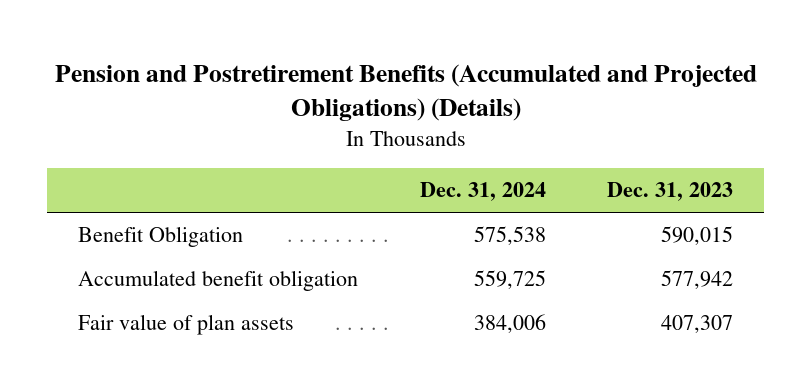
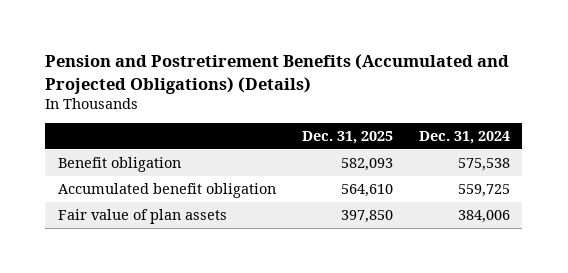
- | Dec. 31, 2024 | Dec. 31, 2023
+ | Dec. 31, 2025 | Dec. 31, 2024
- Benefit Obligation | 575,538 | 590,015
+ Benefit obligation | 582,093 | 575,538

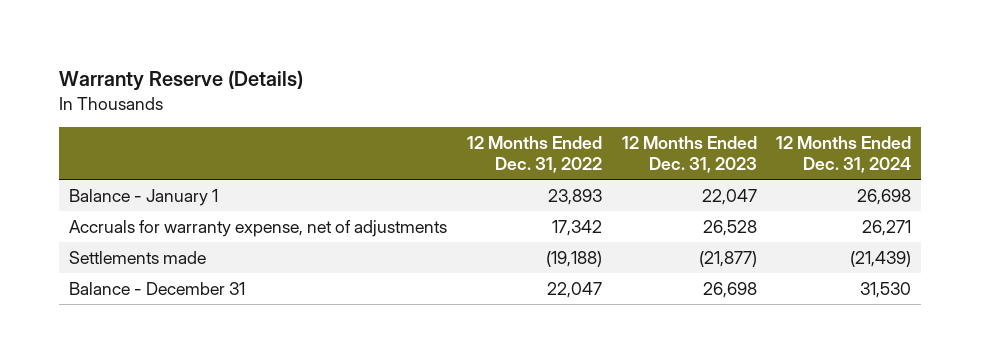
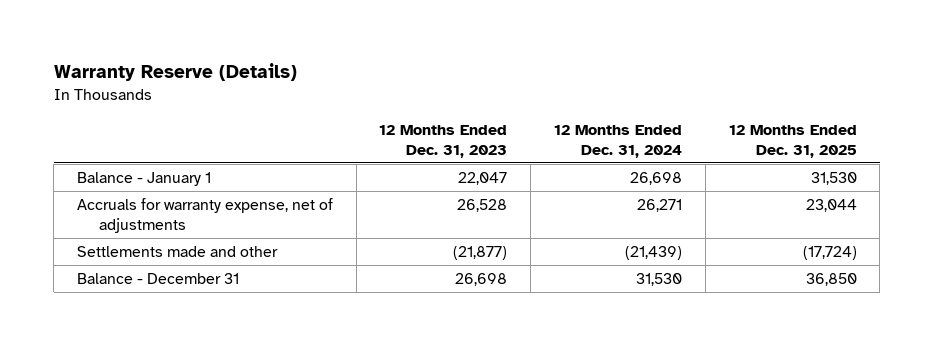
- | 12 Months Ended Dec. 31, 2022 | 12 Months Ended Dec. 31, 2023 | 12 Months Ended Dec. 31, 2024
+ | 12 Months Ended Dec. 31, 2023 | 12 Months Ended Dec. 31, 2024 | 12 Months Ended Dec. 31, 2025
- Settlements made | (19,188) | (21,877) | (21,439)
+ Settlements made and other | (21,877) | (21,439) | (17,724)

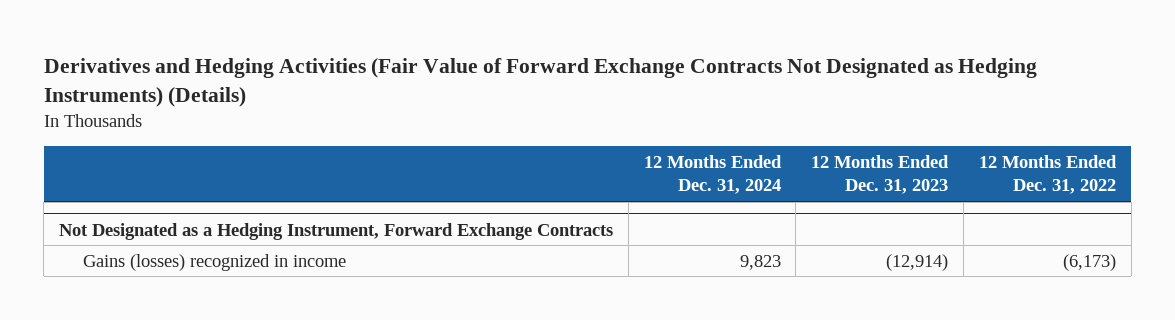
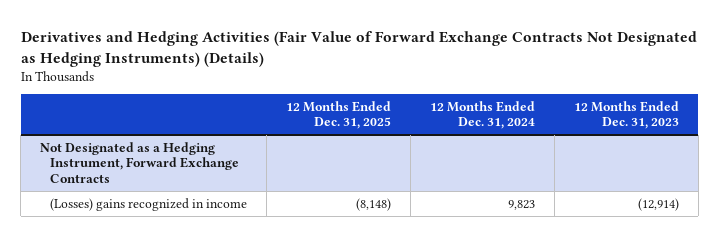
- | 12 Months Ended Dec. 31, 2024 | 12 Months Ended Dec. 31, 2023 | 12 Months Ended Dec. 31, 2022
+ | 12 Months Ended Dec. 31, 2025 | 12 Months Ended Dec. 31, 2024 | 12 Months Ended Dec. 31, 2023
@ Not Designated as a Hedging Instrument, Forward Exchange Contracts
- Gains (losses) recognized in income | 9,823 | (12,914) | (6,173)
+ (Losses) gains recognized in income | (8,148) | 9,823 | (12,914)

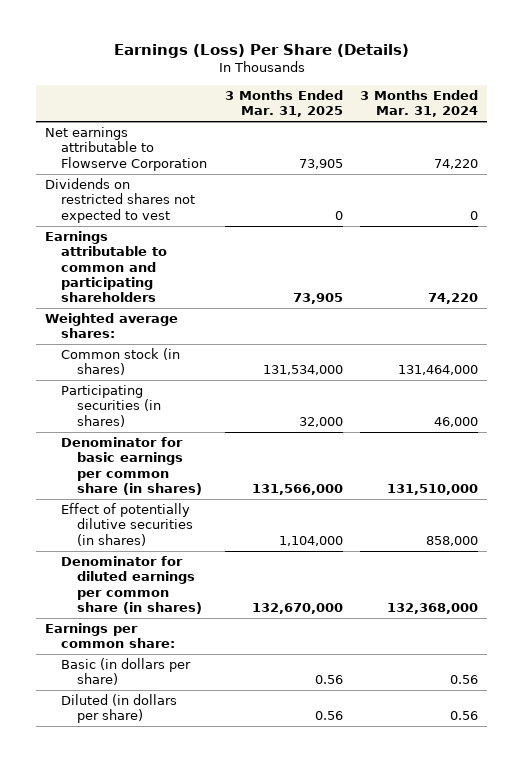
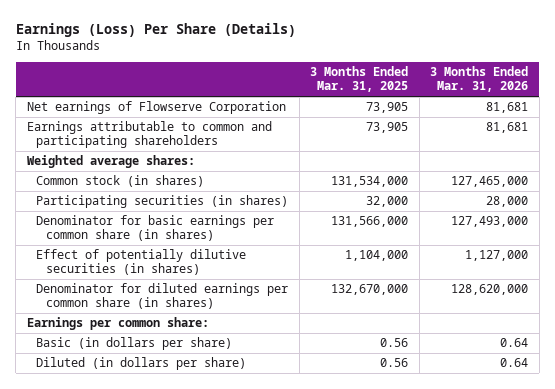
- | 3 Months Ended Mar. 31, 2025 | 3 Months Ended Mar. 31, 2024
+ | 3 Months Ended Mar. 31, 2025 | 3 Months Ended Mar. 31, 2026
- Net earnings attributable to Flowserve Corporation | 73,905 | 74,220
- Dividends on restricted shares not expected to vest | 0 | 0
+ Net earnings of Flowserve Corporation | 73,905 | 81,681

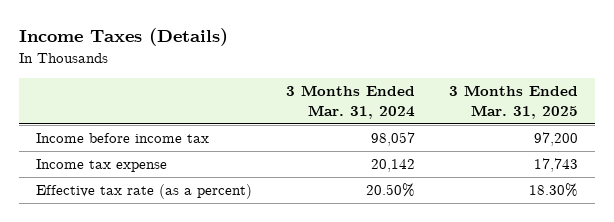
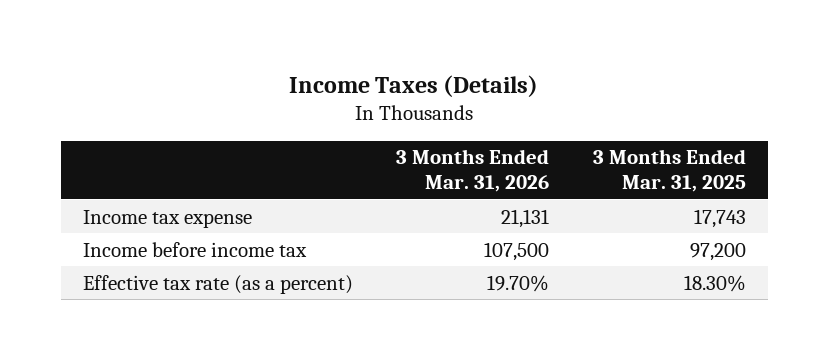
- | 3 Months Ended Mar. 31, 2024 | 3 Months Ended Mar. 31, 2025
+ | 3 Months Ended Mar. 31, 2026 | 3 Months Ended Mar. 31, 2025
moved down: Income before income tax | 107,500 | 97,200

